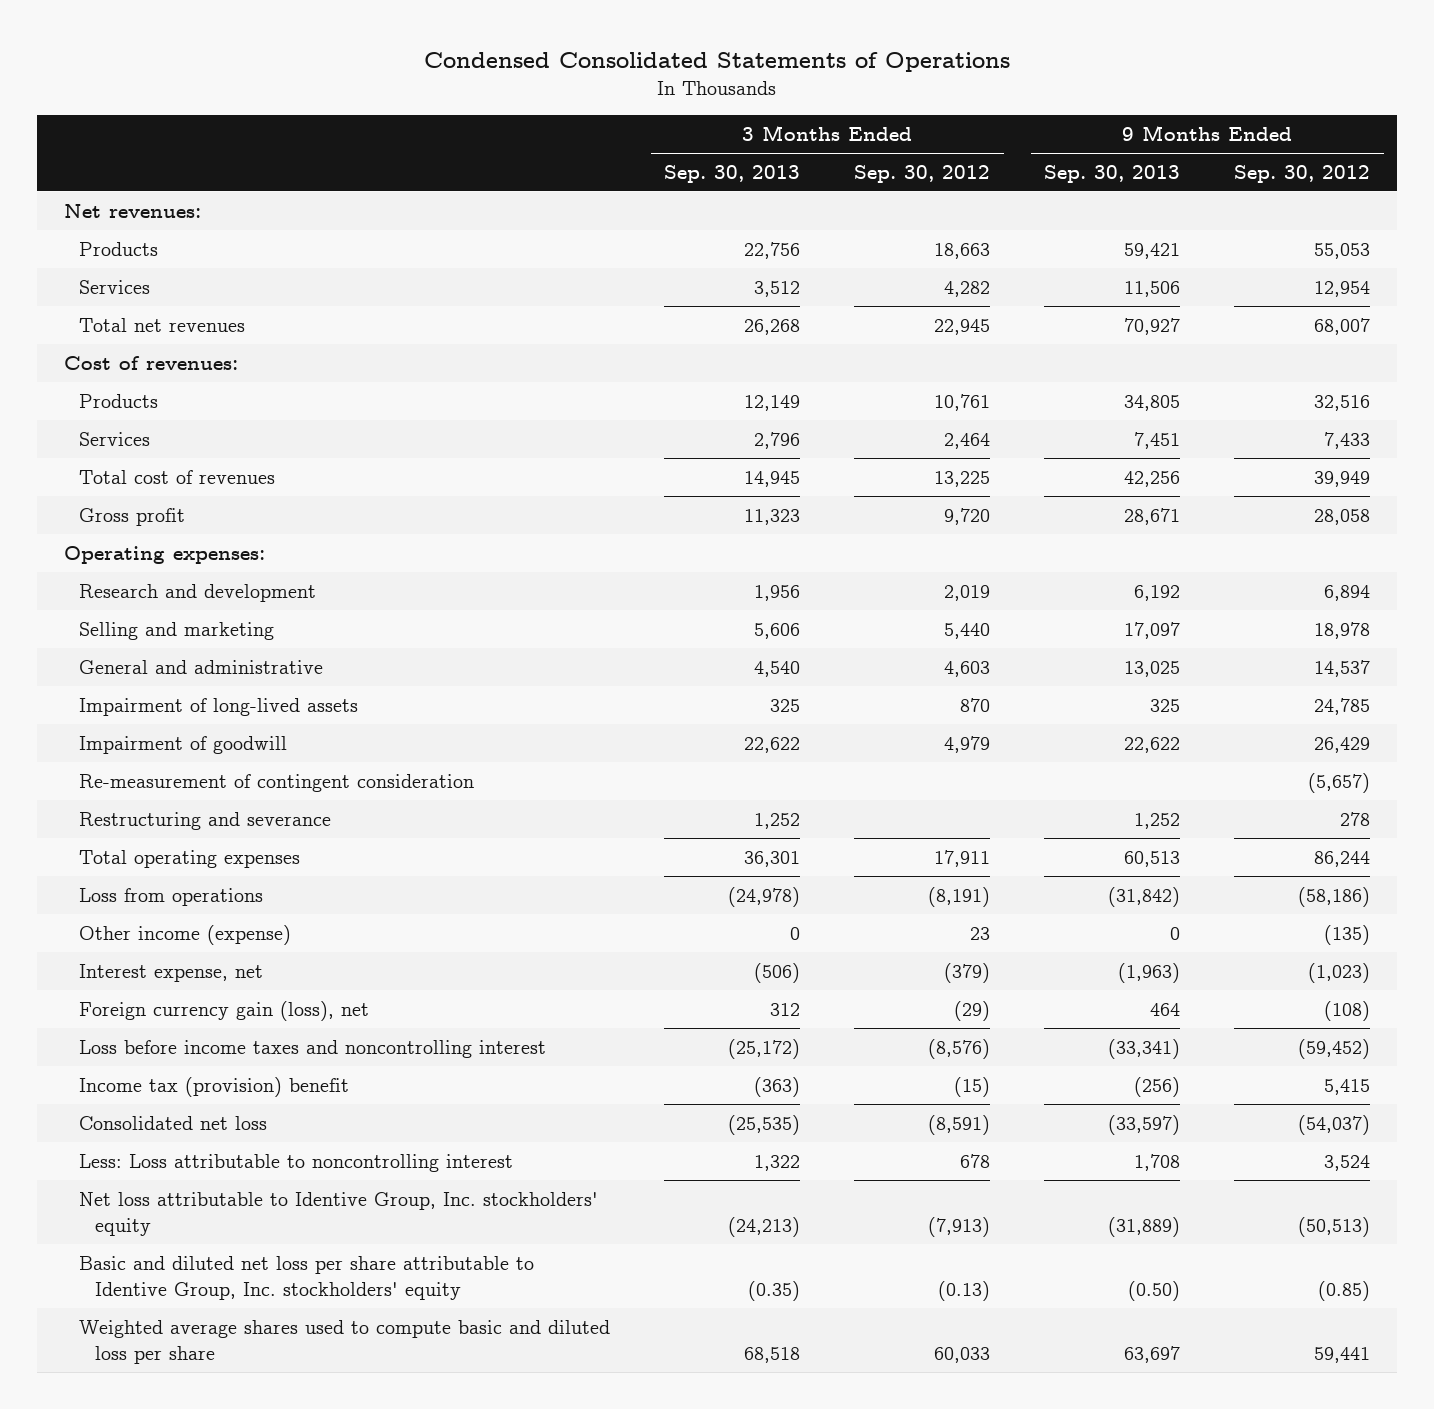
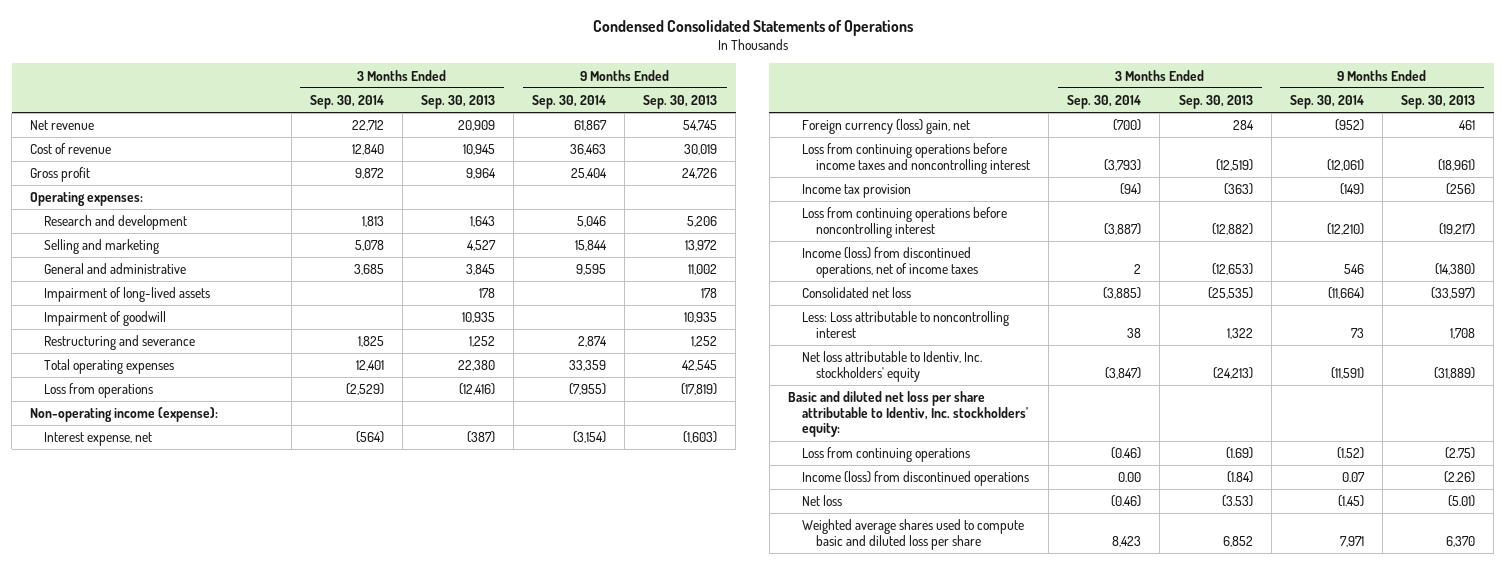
- | 3 Months Ended Sep. 30, 2013 | 3 Months Ended Sep. 30, 2012 | 9 Months Ended Sep. 30, 2013 | 9 Months Ended Sep. 30, 2012
+ | 3 Months Ended Sep. 30, 2014 | 3 Months Ended Sep. 30, 2013 | 9 Months Ended Sep. 30, 2014 | 9 Months Ended Sep. 30, 2013
- Net revenues:
- Products | 22,756 | 18,663 | 59,421 | 55,053
- Services | 3,512 | 4,282 | 11,506 | 12,954
- Total net revenues | 26,268 | 22,945 | 70,927 | 68,007
- Cost of revenues:
- Products | 12,149 | 10,761 | 34,805 | 32,516
- Services | 2,796 | 2,464 | 7,451 | 7,433
- Total cost of revenues | 14,945 | 13,225 | 42,256 | 39,949
- Gross profit | 11,323 | 9,720 | 28,671 | 28,058
+ Net revenue | 22,712 | 20,909 | 61,867 | 54,745
+ Cost of revenue | 12,840 | 10,945 | 36,463 | 30,019
+ Gross profit | 9,872 | 9,964 | 25,404 | 24,726
- Research and development | 1,956 | 2,019 | 6,192 | 6,894
- Selling and marketing | 5,606 | 5,440 | 17,097 | 18,978
- General and administrative | 4,540 | 4,603 | 13,025 | 14,537
- Impairment of long-lived assets | 325 | 870 | 325 | 24,785
- Impairment of goodwill | 22,622 | 4,979 | 22,622 | 26,429
- Re-measurement of contingent consideration | | | | (5,657)
+ Research and development | 1,813 | 1,643 | 5,046 | 5,206
+ Selling and marketing | 5,078 | 4,527 | 15,844 | 13,972
+ General and administrative | 3,685 | 3,845 | 9,595 | 11,002
+ Impairment of long-lived assets | | 178 | | 178
+ Impairment of goodwill | | 10,935 | | 10,935
- Total operating expenses | 36,301 | 17,911 | 60,513 | 86,244
- Loss from operations | (24,978) | (8,191) | (31,842) | (58,186)
- Other income (expense) | 0 | 23 | 0 | (135)
- Interest expense, net | (506) | (379) | (1,963) | (1,023)
- Foreign currency gain (loss), net | 312 | (29) | 464 | (108)
- Loss before income taxes and noncontrolling interest | (25,172) | (8,576) | (33,341) | (59,452)
- Income tax (provision) benefit | (363) | (15) | (256) | 5,415
+ Total operating expenses | 12,401 | 22,380 | 33,359 | 42,545
+ Loss from operations | (2,529) | (12,416) | (7,955) | (17,819)
+ Non-operating income (expense):
+ Interest expense, net | (564) | (387) | (3,154) | (1,603)
+ Foreign currency (loss) gain, net | (700) | 284 | (952) | 461
+ Loss from continuing operations before income taxes and noncontrolling interest | (3,793) | (12,519) | (12,061) | (18,961)
+ Income tax provision | (94) | (363) | (149) | (256)
+ Loss from continuing operations before noncontrolling interest | (3,887) | (12,882) | (12,210) | (19,217)
+ Income (loss) from discontinued operations, net of income taxes | 2 | (12,653) | 546 | (14,380)
- Net loss attributable to Identive Group, Inc. stockholders' equity | (24,213) | (7,913) | (31,889) | (50,513)
- Basic and diluted net loss per share attributable to Identive Group, Inc. stockholders' equity | (0.35) | (0.13) | (0.50) | (0.85)
- Weighted average shares used to compute basic and diluted loss per share | 68,518 | 60,033 | 63,697 | 59,441
+ Net loss attributable to Identiv, Inc. stockholders' equity | (3,847) | (24,213) | (11,591) | (31,889)
+ Basic and diluted net loss per share attributable to Identiv, Inc. stockholders' equity:
+ Loss from continuing operations | (0.46) | (1.69) | (1.52) | (2.75)
+ Income (loss) from discontinued operations | 0.00 | (1.84) | 0.07 | (2.26)
+ Net loss | (0.46) | (3.53) | (1.45) | (5.01)
+ Weighted average shares used to compute basic and diluted loss per share | 8,423 | 6,852 | 7,971 | 6,370

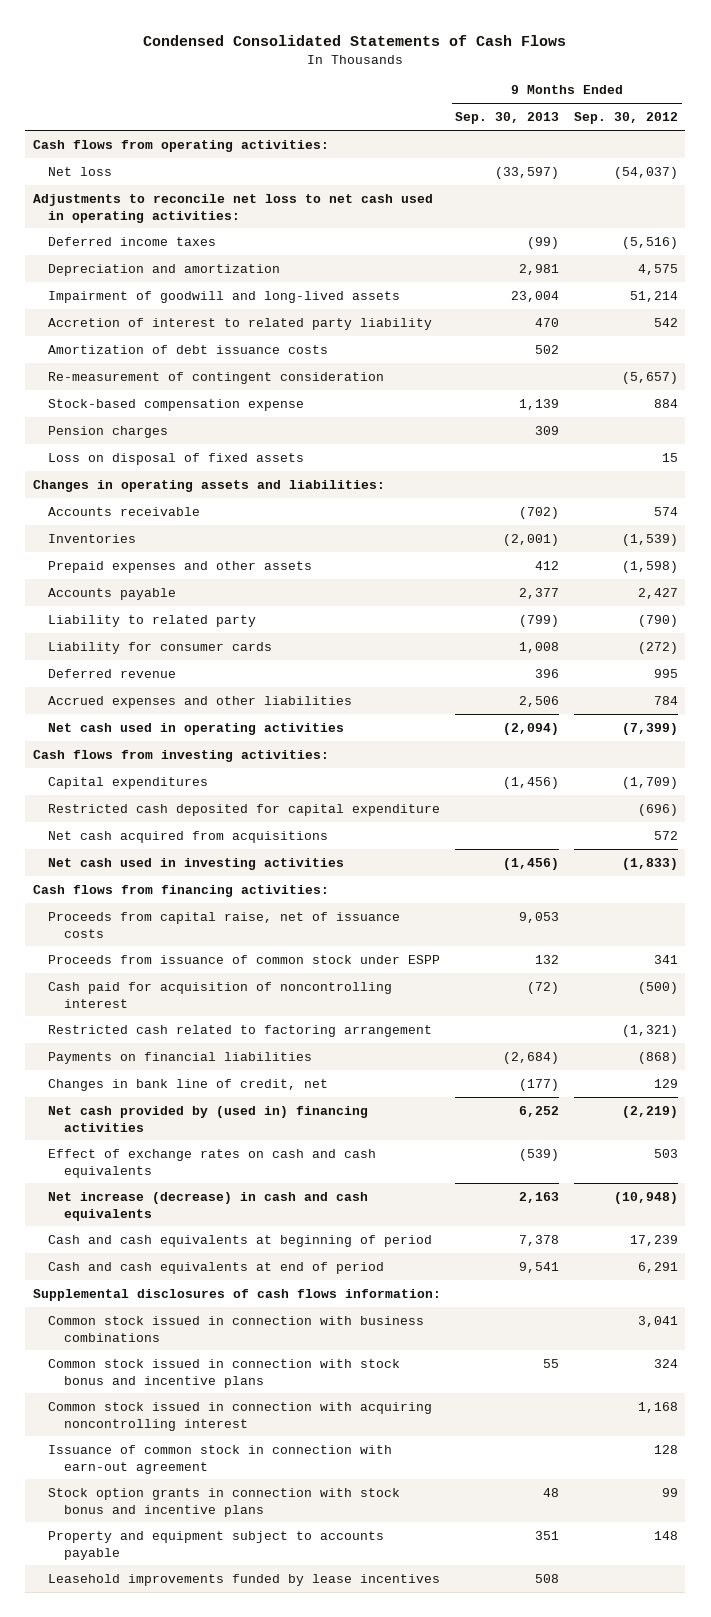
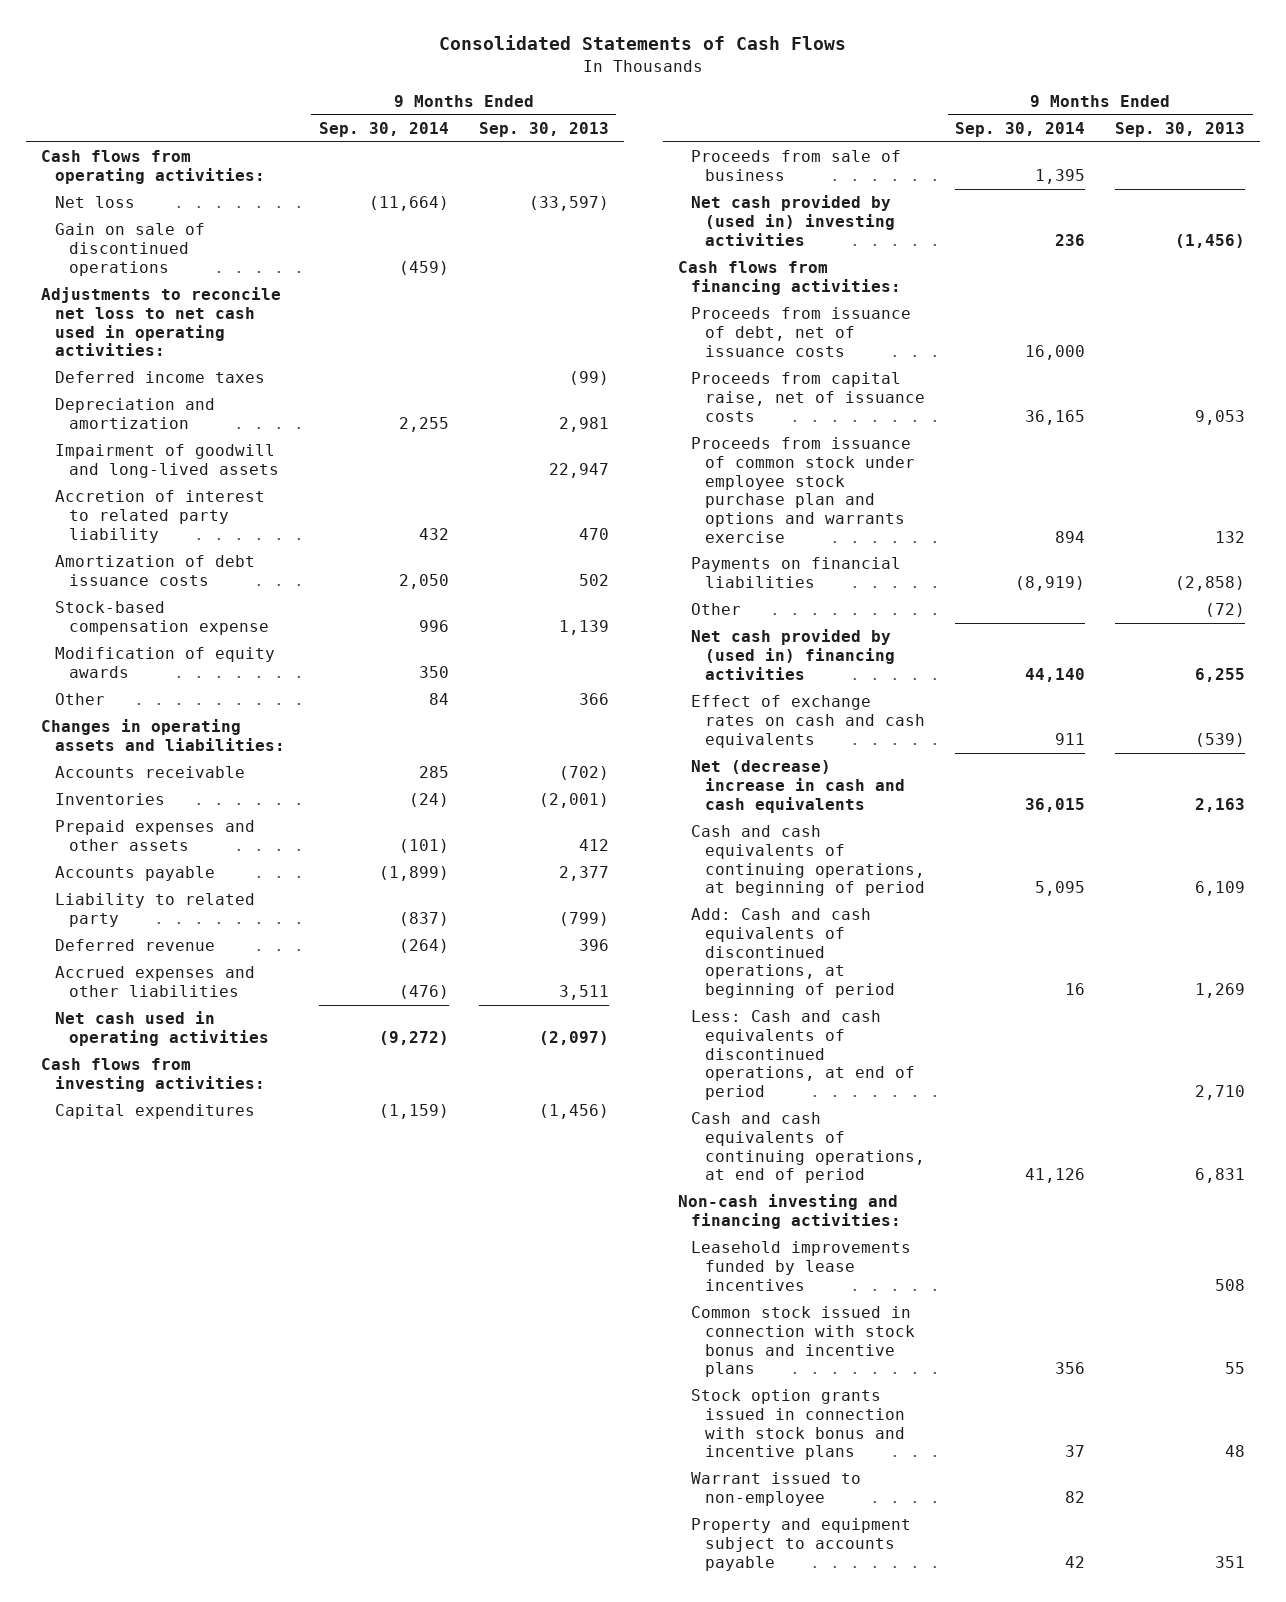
- Condensed Consolidated Statements of Cash Flows
+ Consolidated Statements of Cash Flows
- | 9 Months Ended Sep. 30, 2013 | 9 Months Ended Sep. 30, 2012
+ | 9 Months Ended Sep. 30, 2014 | 9 Months Ended Sep. 30, 2013
+ Gain on sale of discontinued operations | (459) |
- Impairment of goodwill and long-lived assets | 23,004 | 51,214
+ Impairment of goodwill and long-lived assets | | 22,947
- Re-measurement of contingent consideration | | (5,657)
- Pension charges | 309 |
- Loss on disposal of fixed assets | | 15
+ Modification of equity awards | 350 |
+ Other | 84 | 366
- Liability for consumer cards | 1,008 | (272)
- Accrued expenses and other liabilities | 2,506 | 784
- Net cash used in operating activities | (2,094) | (7,399)
+ Accrued expenses and other liabilities | (476) | 3,511
+ Net cash used in operating activities | (9,272) | (2,097)
- Restricted cash deposited for capital expenditure | | (696)
- Net cash acquired from acquisitions | | 572
- Net cash used in investing activities | (1,456) | (1,833)
+ Proceeds from sale of business | 1,395 |
+ Net cash provided by (used in) investing activities | 236 | (1,456)
+ Proceeds from issuance of debt, net of issuance costs | 16,000 |
- Proceeds from issuance of common stock under ESPP | 132 | 341
- Cash paid for acquisition of noncontrolling interest | (72) | (500)
- Restricted cash related to factoring arrangement | | (1,321)
- Payments on financial liabilities | (2,684) | (868)
- Changes in bank line of credit, net | (177) | 129
- Net cash provided by (used in) financing activities | 6,252 | (2,219)
+ Proceeds from issuance of common stock under employee stock purchase plan and options and warrants exercise | 894 | 132
+ Payments on financial liabilities | (8,919) | (2,858)
+ Other | | (72)
+ Net cash provided by (used in) financing activities | 44,140 | 6,255
- Net increase (decrease) in cash and cash equivalents | 2,163 | (10,948)
- Cash and cash equivalents at beginning of period | 7,378 | 17,239
- Cash and cash equivalents at end of period | 9,541 | 6,291
- Supplemental disclosures of cash flows information:
- Common stock issued in connection with business combinations | | 3,041
+ Net (decrease) increase in cash and cash equivalents | 36,015 | 2,163
+ Cash and cash equivalents of continuing operations, at beginning of period | 5,095 | 6,109
+ Add: Cash and cash equivalents of discontinued operations, at beginning of period | 16 | 1,269
+ Less: Cash and cash equivalents of discontinued operations, at end of period | | 2,710
+ Cash and cash equivalents of continuing operations, at end of period | 41,126 | 6,831
+ Non-cash investing and financing activities:
moved up: Leasehold improvements funded by lease incentives | | 508
- Common stock issued in connection with acquiring noncontrolling interest | | 1,168
- Issuance of common stock in connection with earn-out agreement | | 128
- Stock option grants in connection with stock bonus and incentive plans | 48 | 99
+ Stock option grants issued in connection with stock bonus and incentive plans | 37 | 48
+ Warrant issued to non-employee | 82 |

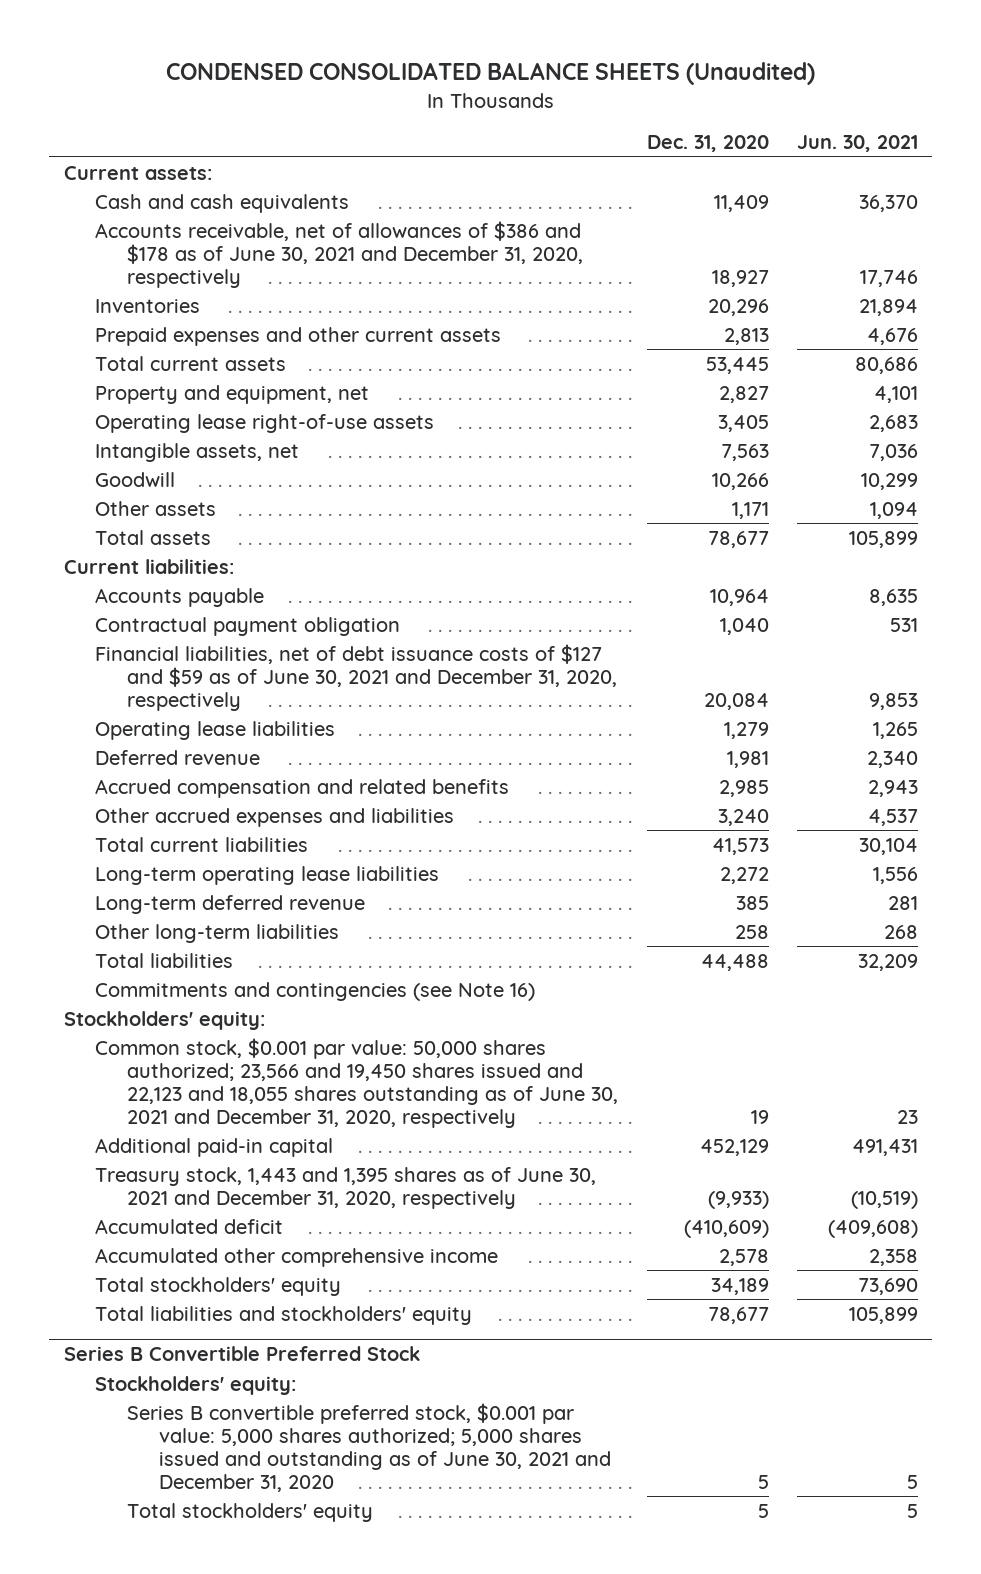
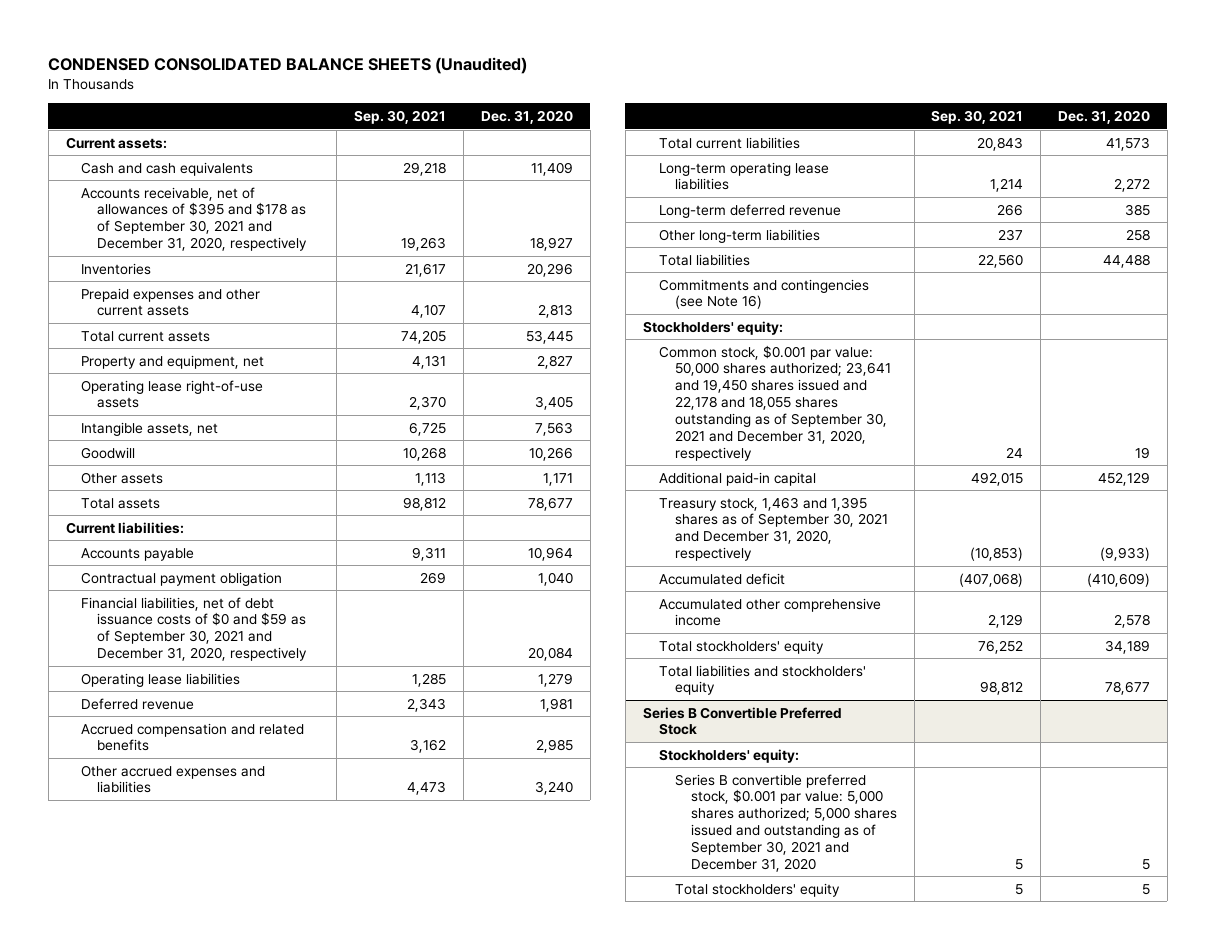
- | Dec. 31, 2020 | Jun. 30, 2021
+ | Sep. 30, 2021 | Dec. 31, 2020
- Accounts receivable, net of allowances of $386 and $178 as of June 30, 2021 and December 31, 2020, respectively | 18,927 | 17,746
+ Accounts receivable, net of allowances of $395 and $178 as of September 30, 2021 and December 31, 2020, respectively | 19,263 | 18,927
- Financial liabilities, net of debt issuance costs of $127 and $59 as of June 30, 2021 and December 31, 2020, respectively | 20,084 | 9,853
+ Financial liabilities, net of debt issuance costs of $0 and $59 as of September 30, 2021 and December 31, 2020, respectively | | 20,084
- Common stock, $0.001 par value: 50,000 shares authorized; 23,566 and 19,450 shares issued and 22,123 and 18,055 shares outstanding as of June 30, 2021 and December 31, 2020, respectively | 19 | 23
+ Common stock, $0.001 par value: 50,000 shares authorized; 23,641 and 19,450 shares issued and 22,178 and 18,055 shares outstanding as of September 30, 2021 and December 31, 2020, respectively | 24 | 19
- Treasury stock, 1,443 and 1,395 shares as of June 30, 2021 and December 31, 2020, respectively | (9,933) | (10,519)
+ Treasury stock, 1,463 and 1,395 shares as of September 30, 2021 and December 31, 2020, respectively | (10,853) | (9,933)
@ Series B Convertible Preferred Stock
- Series B convertible preferred stock, $0.001 par value: 5,000 shares authorized; 5,000 shares issued and outstanding as of June 30, 2021 and December 31, 2020 | 5 | 5
+ Series B convertible preferred stock, $0.001 par value: 5,000 shares authorized; 5,000 shares issued and outstanding as of September 30, 2021 and December 31, 2020 | 5 | 5

